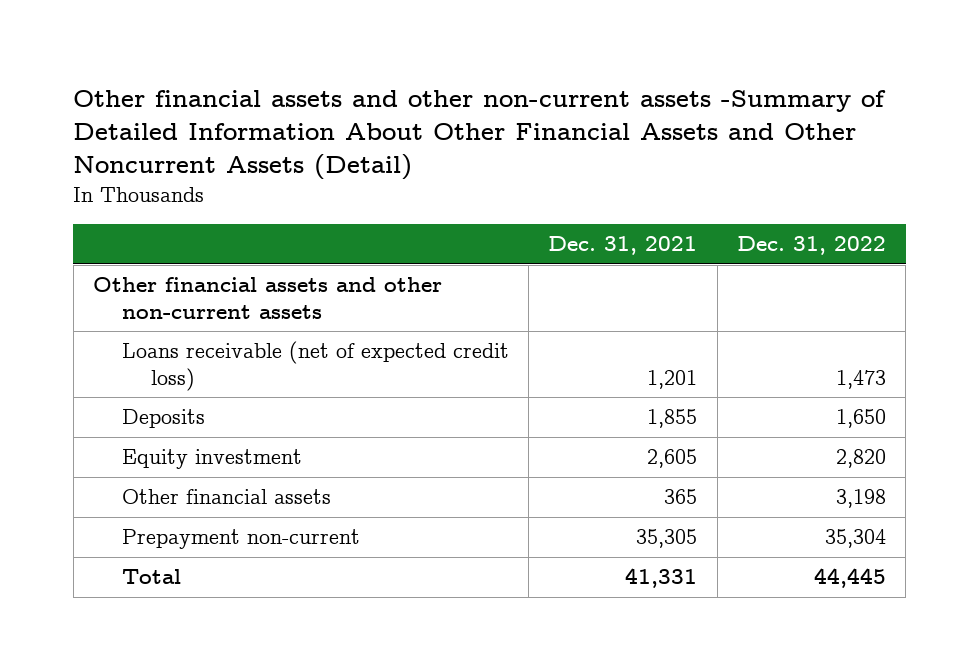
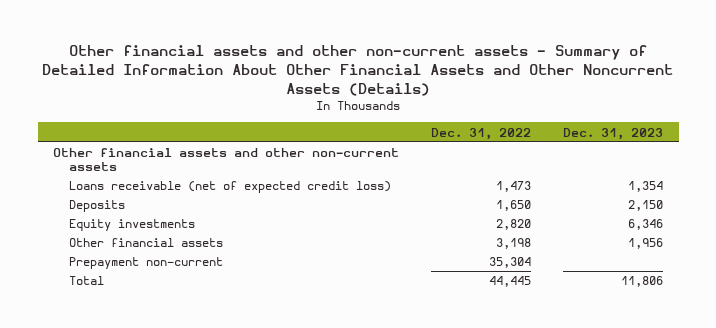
- Other financial assets and other non-current assets -Summary of Detailed Information About Other Financial Assets and Other Noncurrent Assets (Detail)
+ Other financial assets and other non-current assets - Summary of Detailed Information About Other Financial Assets and Other Noncurrent Assets (Details)
- | Dec. 31, 2021 | Dec. 31, 2022
+ | Dec. 31, 2022 | Dec. 31, 2023
- Equity investment | 2,605 | 2,820
+ Equity investments | 2,820 | 6,346

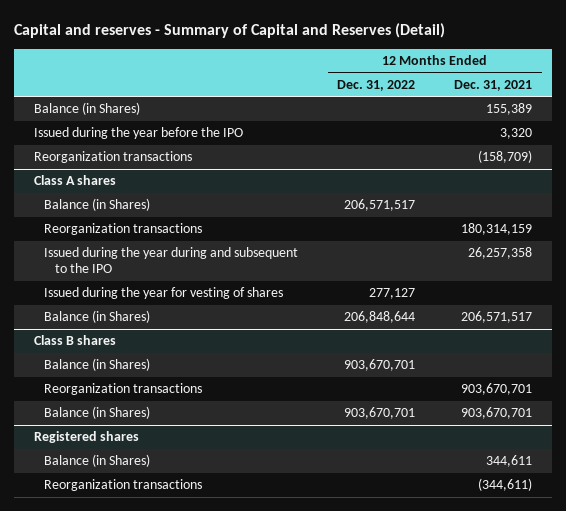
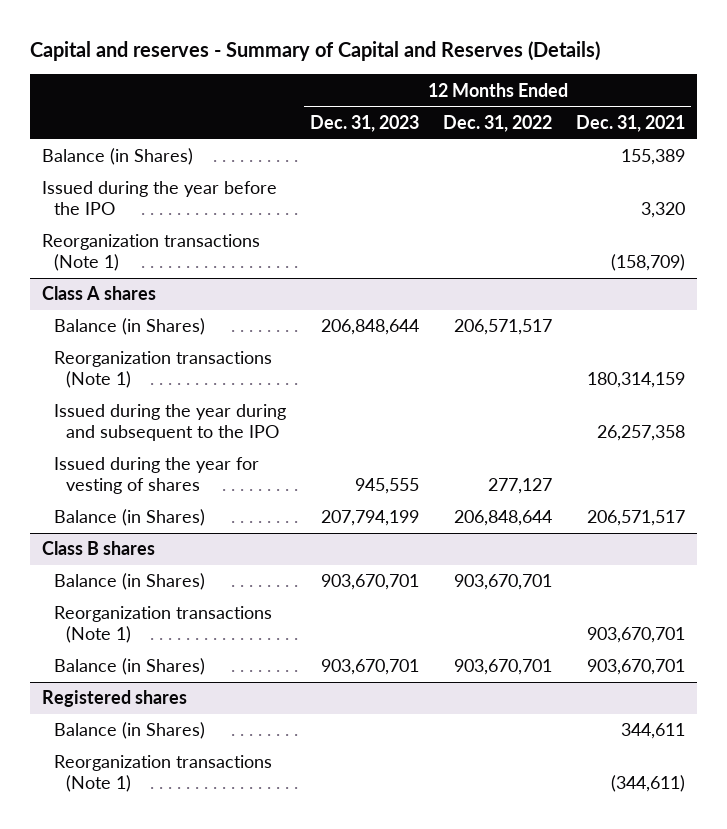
- Capital and reserves - Summary of Capital and Reserves (Detail)
+ Capital and reserves - Summary of Capital and Reserves (Details)
- | 12 Months Ended Dec. 31, 2022 | 12 Months Ended Dec. 31, 2021
+ | 12 Months Ended Dec. 31, 2023 | 12 Months Ended Dec. 31, 2022 | 12 Months Ended Dec. 31, 2021
- Reorganization transactions | | (158,709)
+ Reorganization transactions (Note 1) | | | (158,709)
@ Class A shares
- Reorganization transactions | | 180,314,159
+ Reorganization transactions (Note 1) | | | 180,314,159
@ Class B shares
- Reorganization transactions | | 903,670,701
+ Reorganization transactions (Note 1) | | | 903,670,701
@ Registered shares
- Reorganization transactions | | (344,611)
+ Reorganization transactions (Note 1) | | | (344,611)

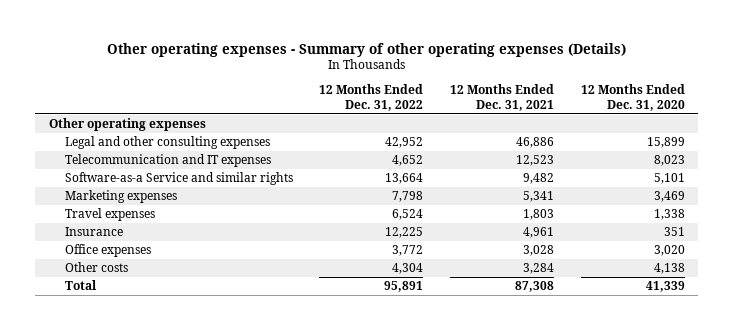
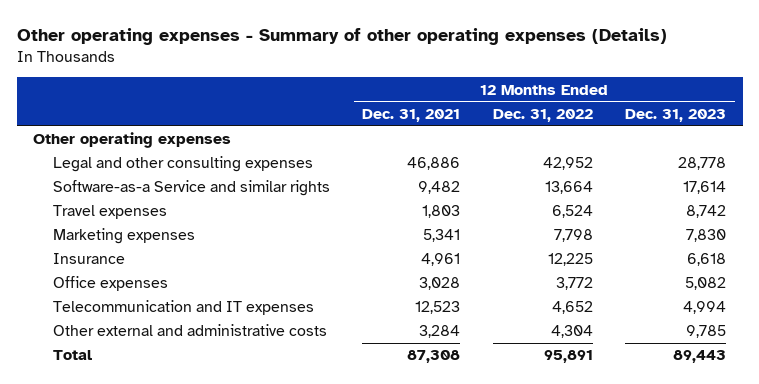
- | 12 Months Ended Dec. 31, 2022 | 12 Months Ended Dec. 31, 2021 | 12 Months Ended Dec. 31, 2020
+ | 12 Months Ended Dec. 31, 2021 | 12 Months Ended Dec. 31, 2022 | 12 Months Ended Dec. 31, 2023
moved down: Marketing expenses | 5,341 | 7,798 | 7,830
- Other costs | 4,304 | 3,284 | 4,138
moved down: Telecommunication and IT expenses | 12,523 | 4,652 | 4,994
+ Other external and administrative costs | 3,284 | 4,304 | 9,785

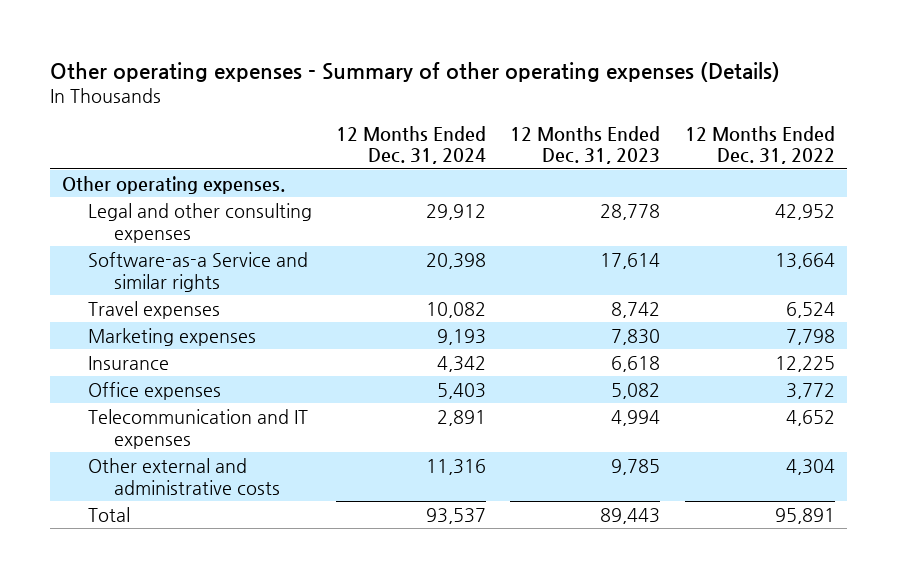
- | 12 Months Ended Dec. 31, 2021 | 12 Months Ended Dec. 31, 2022 | 12 Months Ended Dec. 31, 2023
+ | 12 Months Ended Dec. 31, 2024 | 12 Months Ended Dec. 31, 2023 | 12 Months Ended Dec. 31, 2022
- Other operating expenses
+ Other operating expenses.

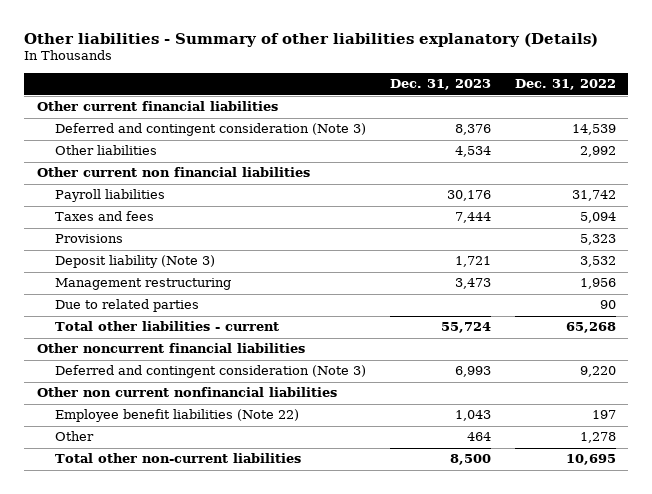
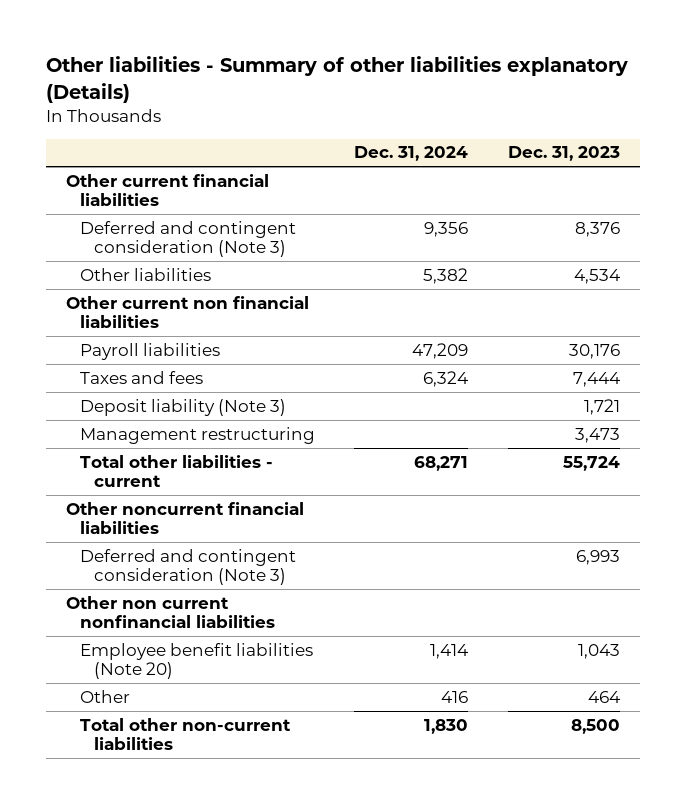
- | Dec. 31, 2023 | Dec. 31, 2022
+ | Dec. 31, 2024 | Dec. 31, 2023
- Provisions | | 5,323
- Due to related parties | | 90
- Employee benefit liabilities (Note 22) | 1,043 | 197
+ Employee benefit liabilities (Note 20) | 1,414 | 1,043

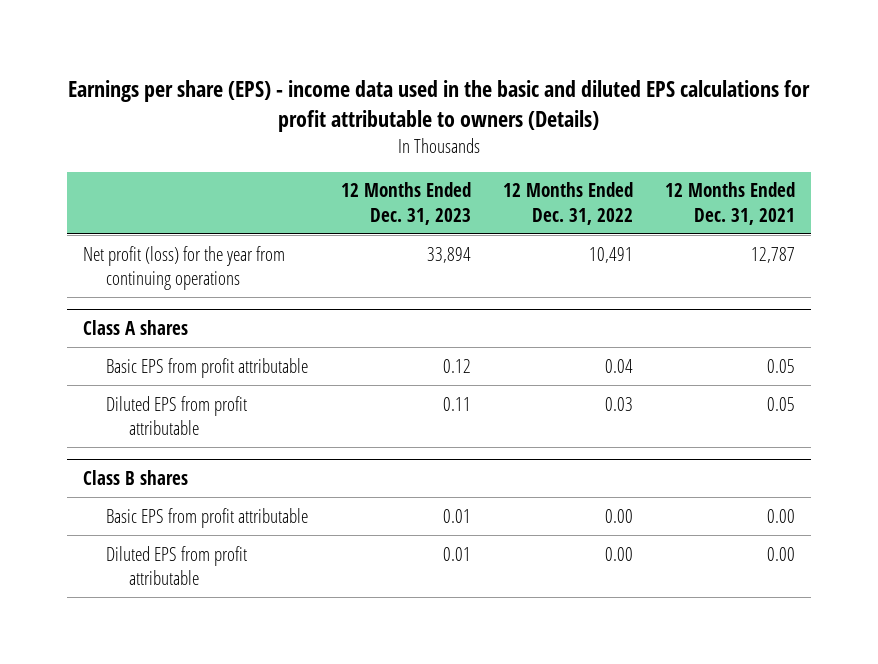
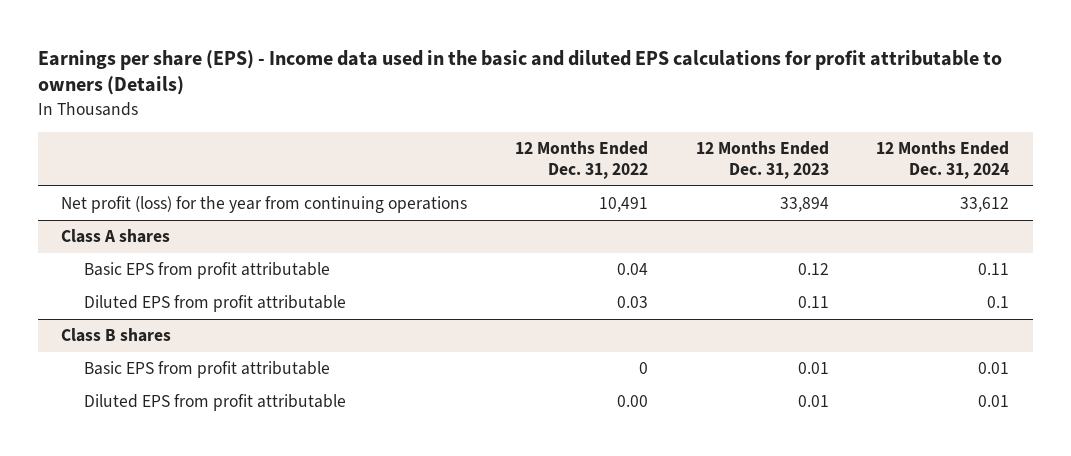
- Earnings per share (EPS) - income data used in the basic and diluted EPS calculations for profit attributable to owners (Details)
+ Earnings per share (EPS) - Income data used in the basic and diluted EPS calculations for profit attributable to owners (Details)
- | 12 Months Ended Dec. 31, 2023 | 12 Months Ended Dec. 31, 2022 | 12 Months Ended Dec. 31, 2021
+ | 12 Months Ended Dec. 31, 2022 | 12 Months Ended Dec. 31, 2023 | 12 Months Ended Dec. 31, 2024
@ Class B shares
- Basic EPS from profit attributable | 0.01 | 0.00 | 0.00
+ Basic EPS from profit attributable | 0 | 0.01 | 0.01

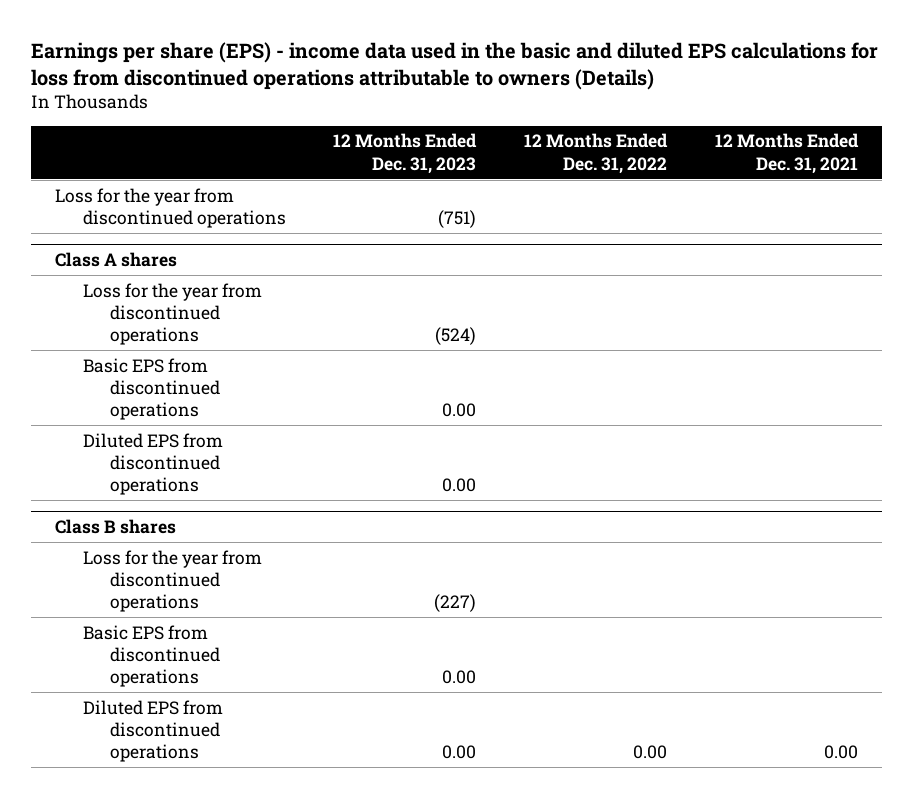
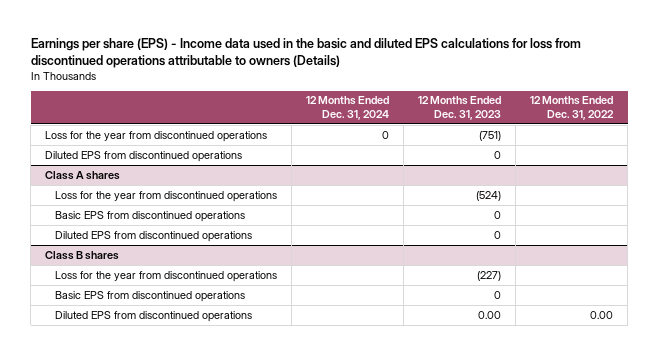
- Earnings per share (EPS) - income data used in the basic and diluted EPS calculations for loss from discontinued operations attributable to owners (Details)
+ Earnings per share (EPS) - Income data used in the basic and diluted EPS calculations for loss from discontinued operations attributable to owners (Details)
- | 12 Months Ended Dec. 31, 2023 | 12 Months Ended Dec. 31, 2022 | 12 Months Ended Dec. 31, 2021
+ | 12 Months Ended Dec. 31, 2024 | 12 Months Ended Dec. 31, 2023 | 12 Months Ended Dec. 31, 2022
+ Diluted EPS from discontinued operations | | 0 |
@ Class A shares
- Basic EPS from discontinued operations | 0.00 | |
- Diluted EPS from discontinued operations | 0.00 | |
+ Basic EPS from discontinued operations | | 0 |
+ Diluted EPS from discontinued operations | | 0 |
@ Class B shares
- Basic EPS from discontinued operations | 0.00 | |
+ Basic EPS from discontinued operations | | 0 |

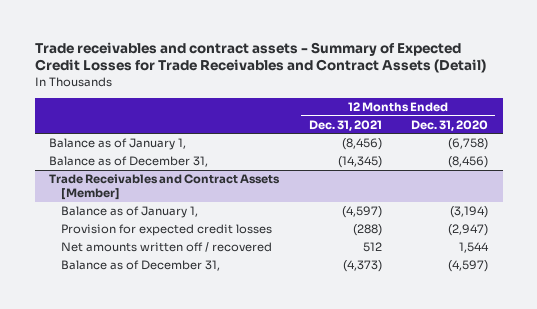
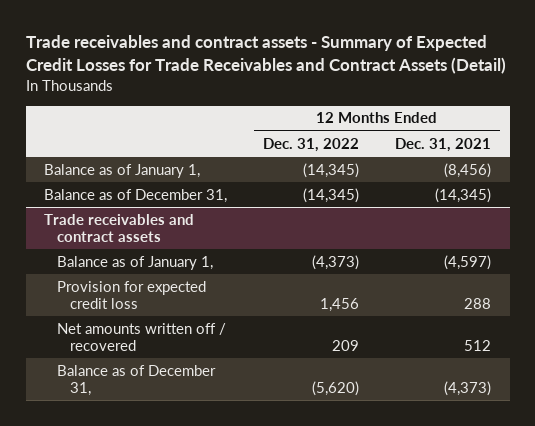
- | 12 Months Ended Dec. 31, 2021 | 12 Months Ended Dec. 31, 2020
+ | 12 Months Ended Dec. 31, 2022 | 12 Months Ended Dec. 31, 2021
- Trade Receivables and Contract Assets [Member]
+ Trade receivables and contract assets
- Provision for expected credit losses | (288) | (2,947)
+ Provision for expected credit loss | 1,456 | 288

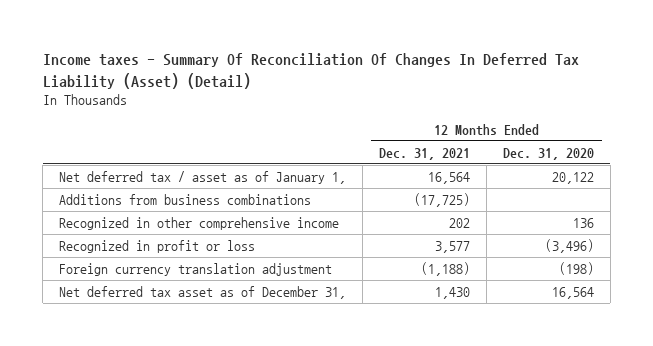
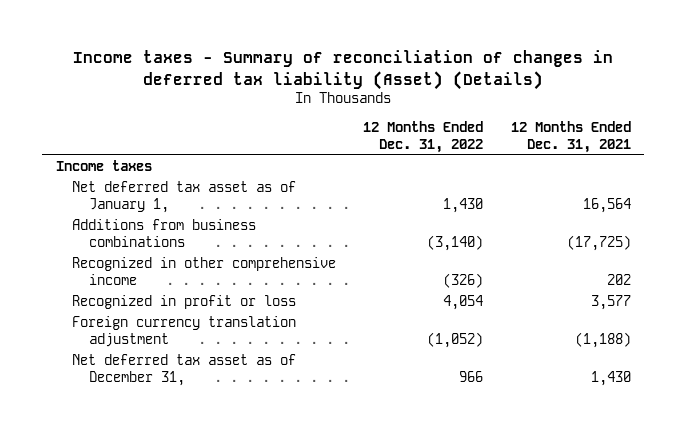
- Income taxes - Summary Of Reconciliation Of Changes In Deferred Tax Liability (Asset) (Detail)
+ Income taxes - Summary of reconciliation of changes in deferred tax liability (Asset) (Details)
- | 12 Months Ended Dec. 31, 2021 | 12 Months Ended Dec. 31, 2020
+ | 12 Months Ended Dec. 31, 2022 | 12 Months Ended Dec. 31, 2021
- Net deferred tax / asset as of January 1, | 16,564 | 20,122
+ Income taxes
+ Net deferred tax asset as of January 1, | 1,430 | 16,564

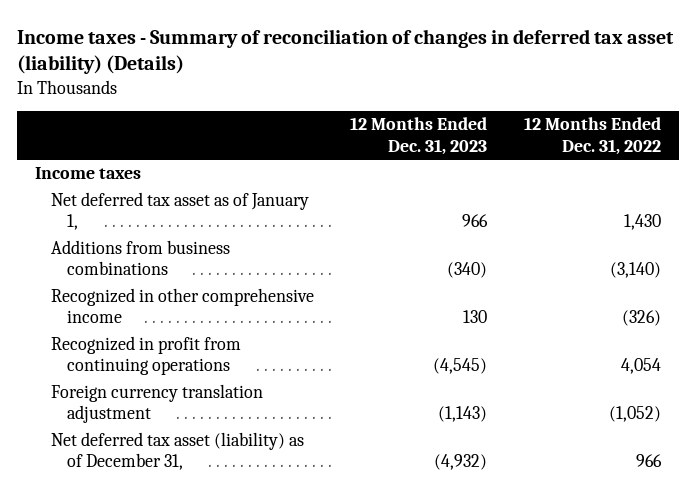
- Income taxes - Summary of reconciliation of changes in deferred tax liability (Asset) (Details)
+ Income taxes - Summary of reconciliation of changes in deferred tax asset (liability) (Details)
- | 12 Months Ended Dec. 31, 2022 | 12 Months Ended Dec. 31, 2021
+ | 12 Months Ended Dec. 31, 2023 | 12 Months Ended Dec. 31, 2022
- Recognized in profit or loss | 4,054 | 3,577
+ Recognized in profit from continuing operations | (4,545) | 4,054
- Net deferred tax asset as of December 31, | 966 | 1,430
+ Net deferred tax asset (liability) as of December 31, | (4,932) | 966

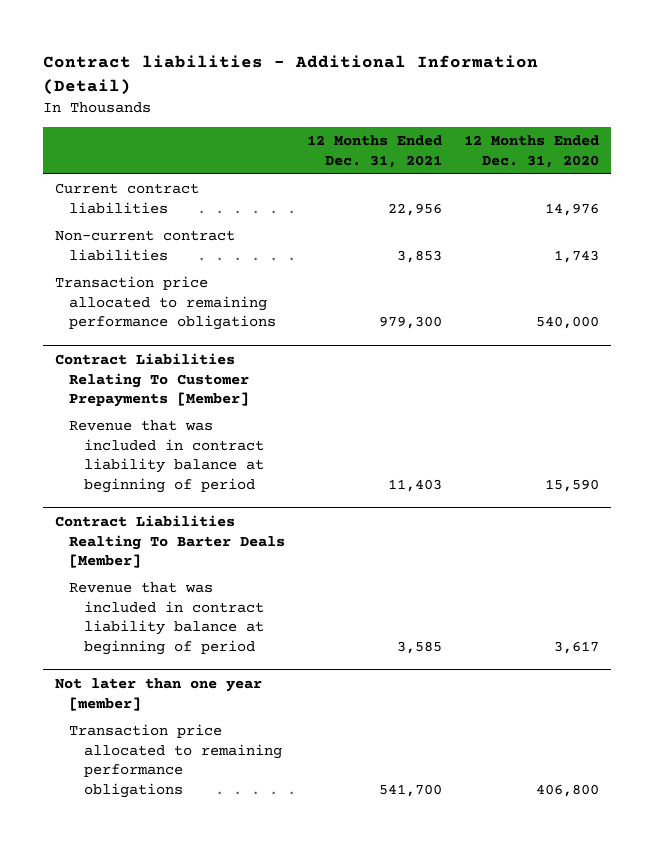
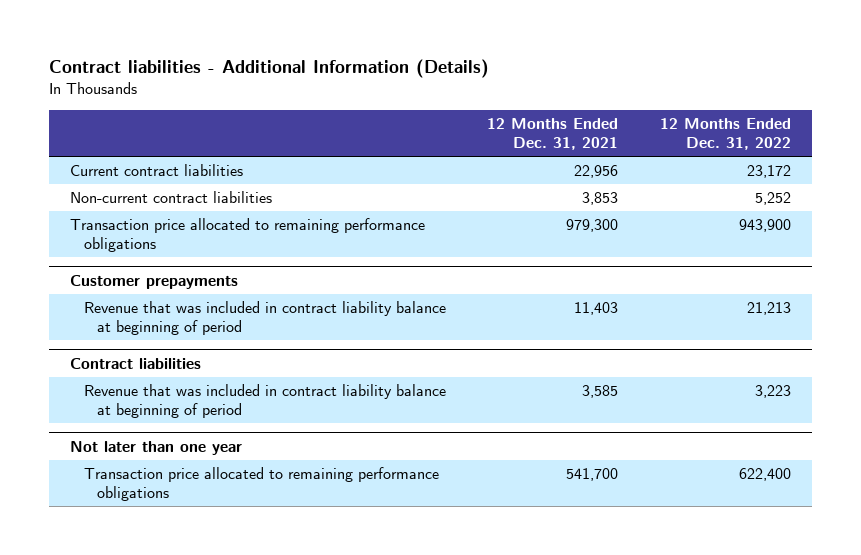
- Contract liabilities - Additional Information (Detail)
+ Contract liabilities - Additional Information (Details)
- | 12 Months Ended Dec. 31, 2021 | 12 Months Ended Dec. 31, 2020
+ | 12 Months Ended Dec. 31, 2021 | 12 Months Ended Dec. 31, 2022
- Contract Liabilities Relating To Customer Prepayments [Member]
+ Customer prepayments
- Contract Liabilities Realting To Barter Deals [Member]
+ Contract liabilities
- Not later than one year [member]
+ Not later than one year

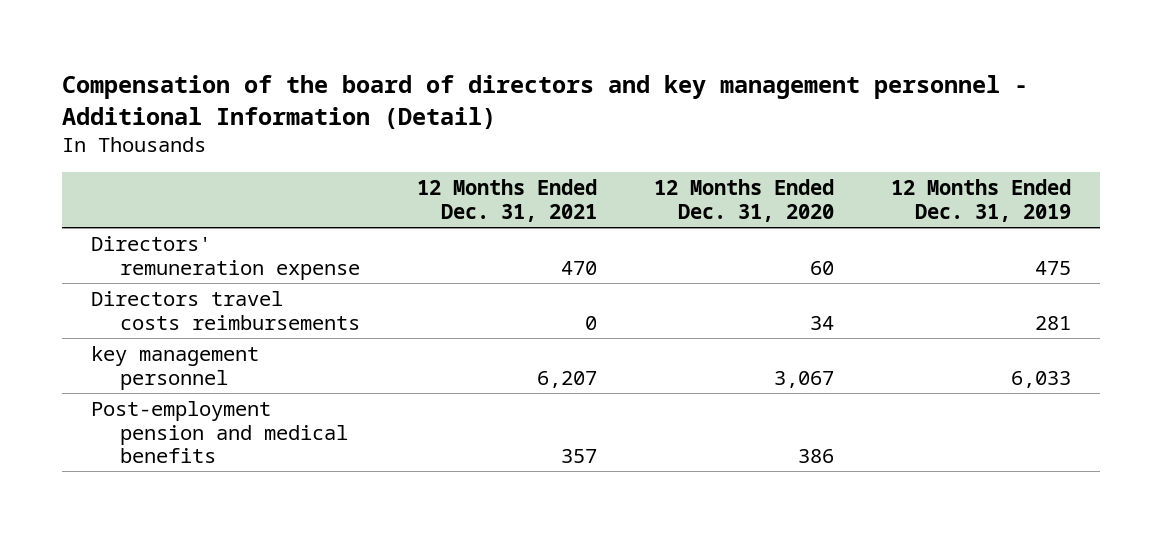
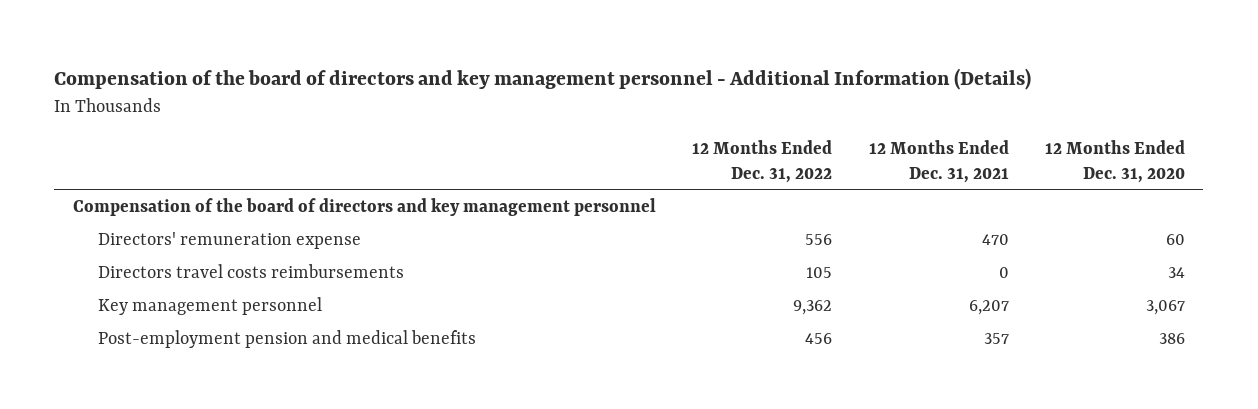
- Compensation of the board of directors and key management personnel - Additional Information (Detail)
+ Compensation of the board of directors and key management personnel - Additional Information (Details)
- | 12 Months Ended Dec. 31, 2021 | 12 Months Ended Dec. 31, 2020 | 12 Months Ended Dec. 31, 2019
+ | 12 Months Ended Dec. 31, 2022 | 12 Months Ended Dec. 31, 2021 | 12 Months Ended Dec. 31, 2020
+ Compensation of the board of directors and key management personnel
- key management personnel | 6,207 | 3,067 | 6,033
+ Key management personnel | 9,362 | 6,207 | 3,067

